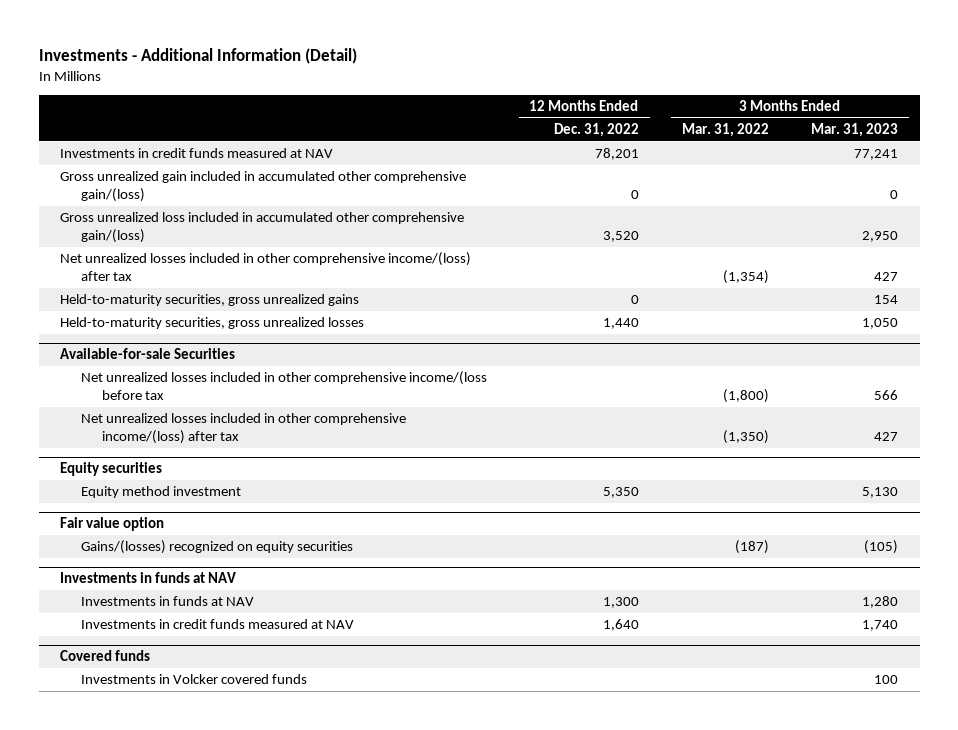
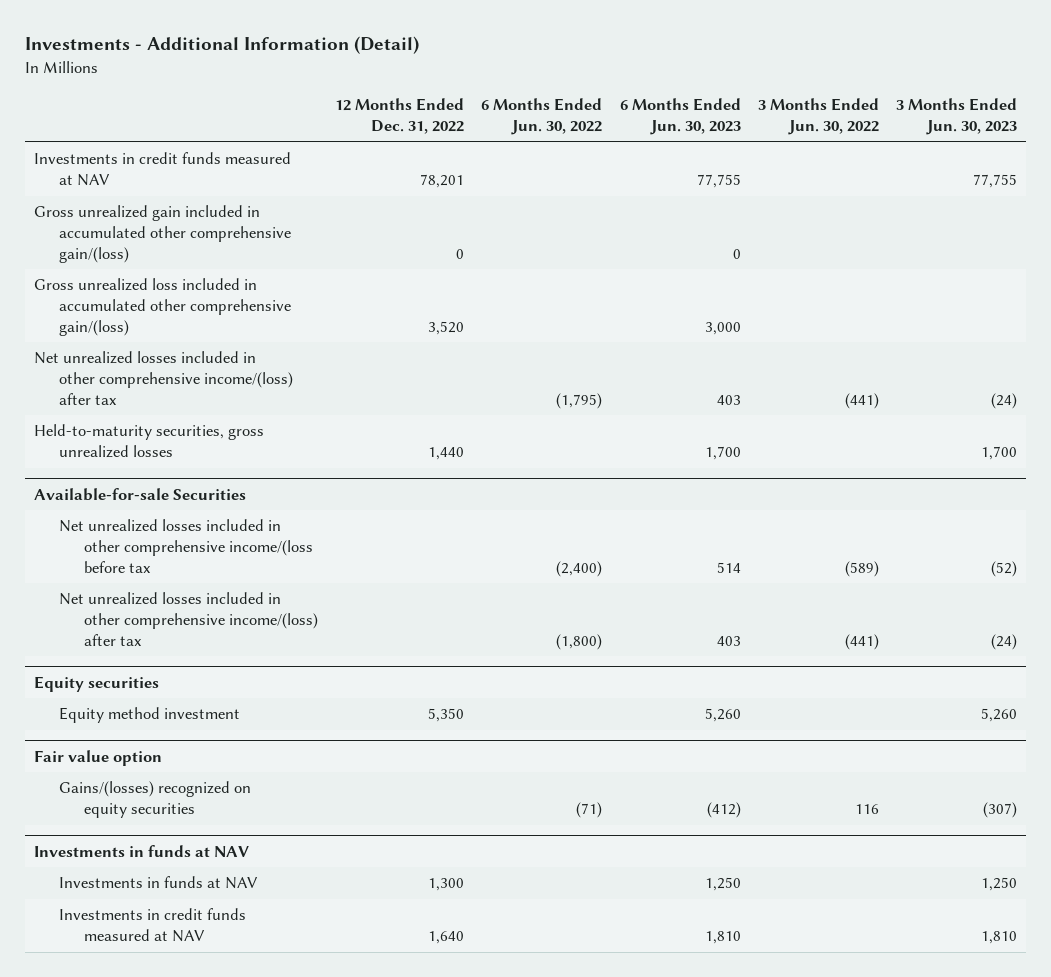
- | 12 Months Ended Dec. 31, 2022 | 3 Months Ended Mar. 31, 2022 | 3 Months Ended Mar. 31, 2023
+ | 12 Months Ended Dec. 31, 2022 | 6 Months Ended Jun. 30, 2022 | 6 Months Ended Jun. 30, 2023 | 3 Months Ended Jun. 30, 2022 | 3 Months Ended Jun. 30, 2023
- Held-to-maturity securities, gross unrealized gains | 0 | | 154
- Covered funds
- Investments in Volcker covered funds | | | 100

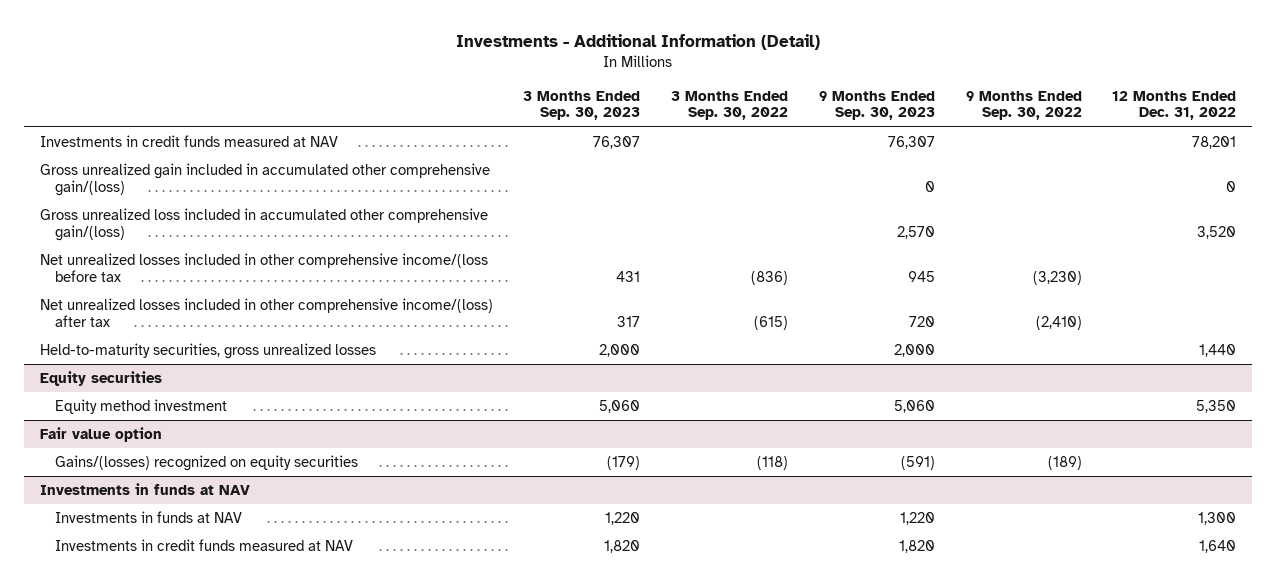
- | 12 Months Ended Dec. 31, 2022 | 6 Months Ended Jun. 30, 2022 | 6 Months Ended Jun. 30, 2023 | 3 Months Ended Jun. 30, 2022 | 3 Months Ended Jun. 30, 2023
+ | 3 Months Ended Sep. 30, 2023 | 3 Months Ended Sep. 30, 2022 | 9 Months Ended Sep. 30, 2023 | 9 Months Ended Sep. 30, 2022 | 12 Months Ended Dec. 31, 2022
- Net unrealized losses included in other comprehensive income/(loss) after tax | | (1,795) | 403 | (441) | (24)
- Available-for-sale Securities
moved down: Held-to-maturity securities, gross unrealized losses | 2,000 | | 2,000 | | 1,440

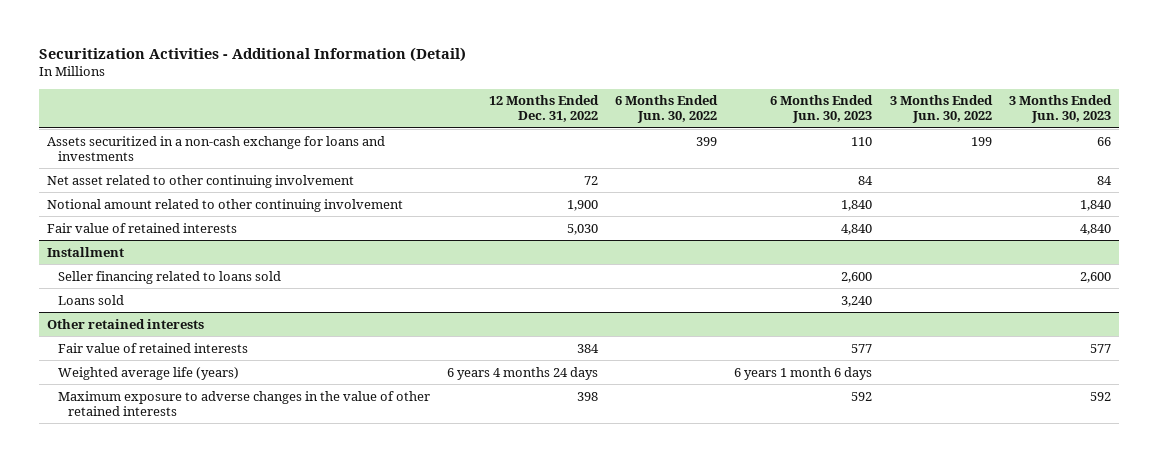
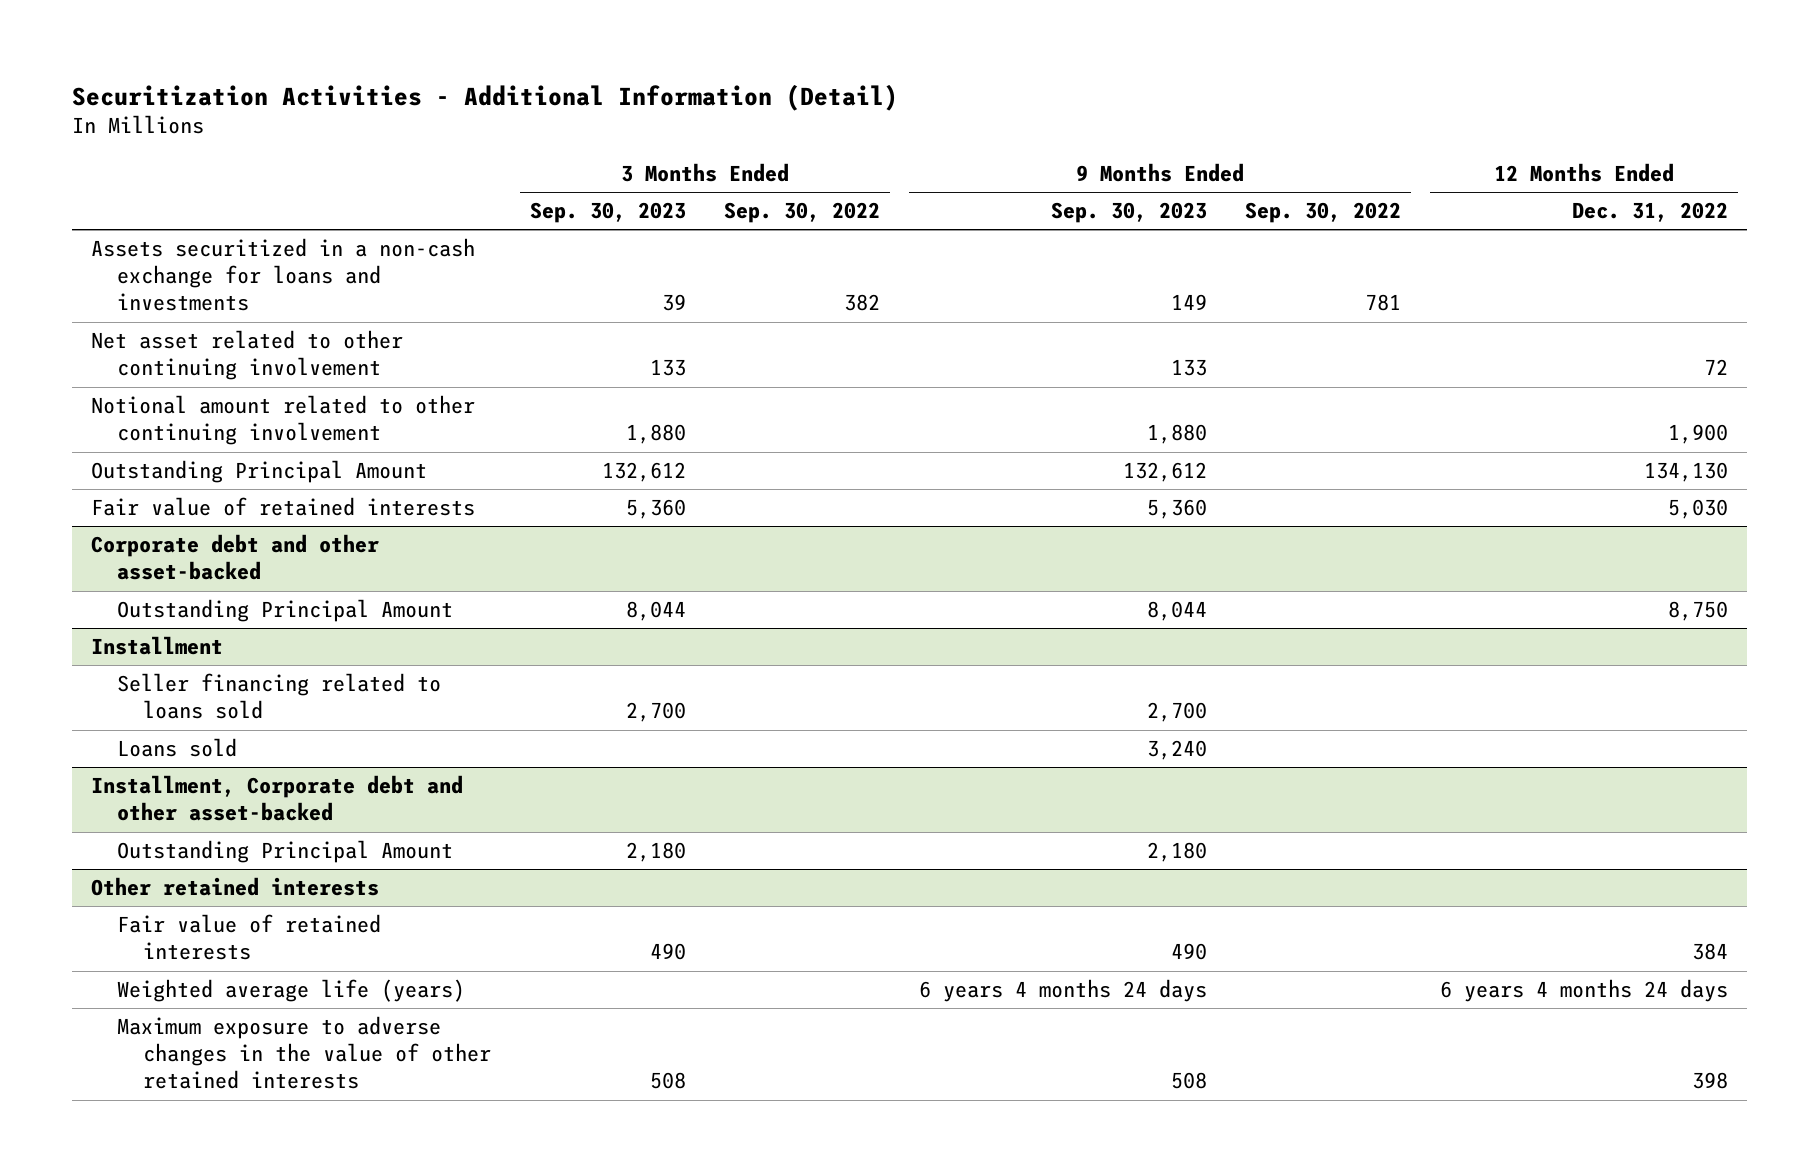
- | 12 Months Ended Dec. 31, 2022 | 6 Months Ended Jun. 30, 2022 | 6 Months Ended Jun. 30, 2023 | 3 Months Ended Jun. 30, 2022 | 3 Months Ended Jun. 30, 2023
+ | 3 Months Ended Sep. 30, 2023 | 3 Months Ended Sep. 30, 2022 | 9 Months Ended Sep. 30, 2023 | 9 Months Ended Sep. 30, 2022 | 12 Months Ended Dec. 31, 2022
+ Outstanding Principal Amount | 132,612 | | 132,612 | | 134,130
+ Corporate debt and other asset-backed
+ Outstanding Principal Amount | 8,044 | | 8,044 | | 8,750
+ Installment, Corporate debt and other asset-backed
+ Outstanding Principal Amount | 2,180 | | 2,180 | |

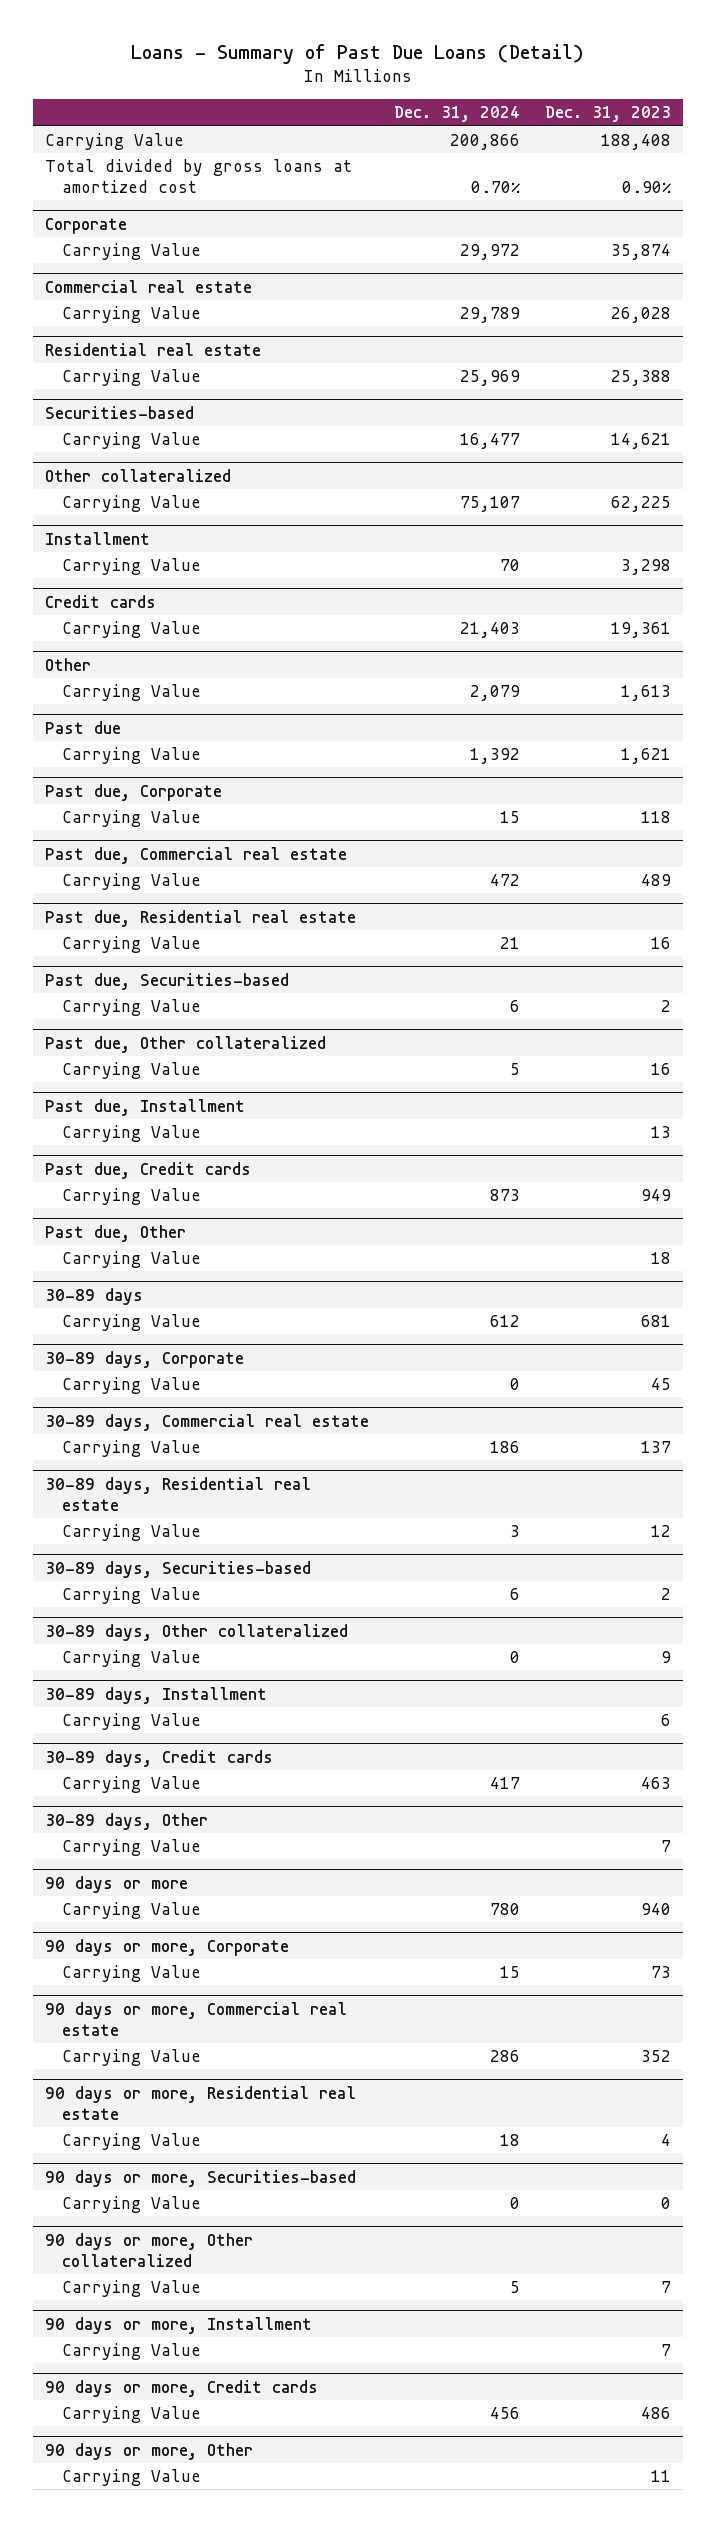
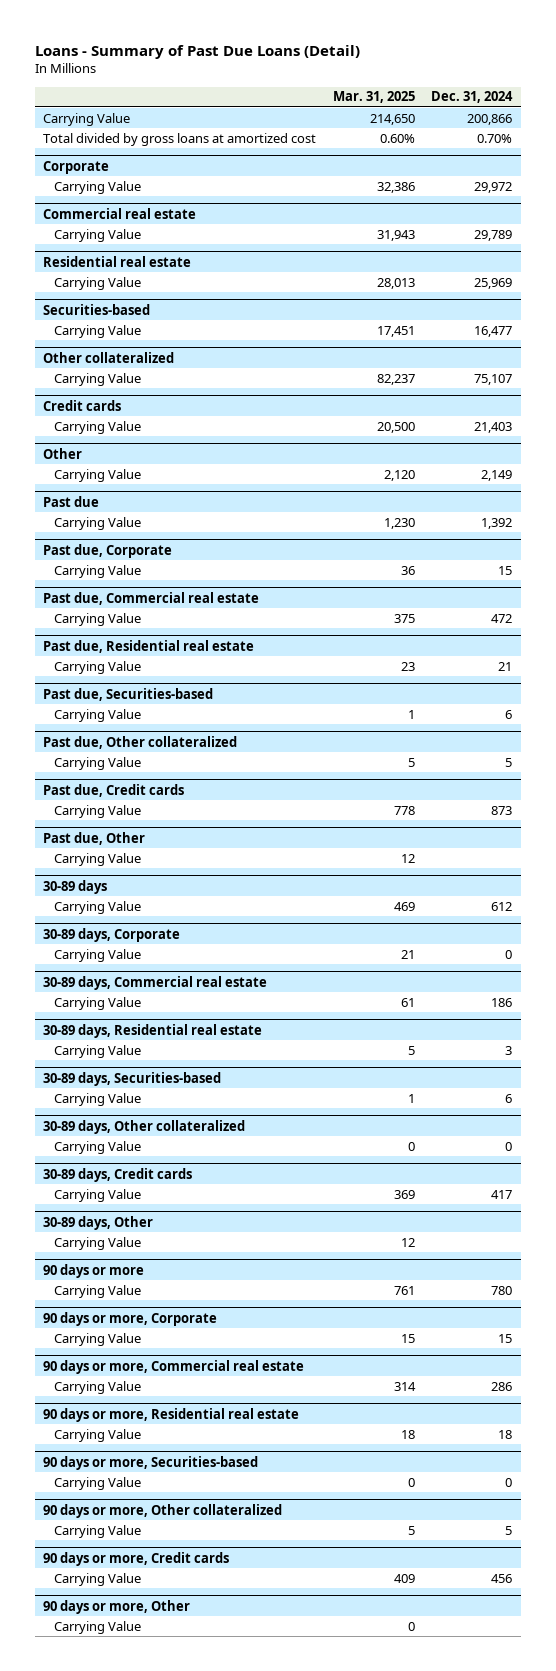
- | Dec. 31, 2024 | Dec. 31, 2023
+ | Mar. 31, 2025 | Dec. 31, 2024
- Installment
- Carrying Value | 70 | 3,298
@ Other
- Carrying Value | 2,079 | 1,613
+ Carrying Value | 2,120 | 2,149
- Past due, Installment
- Carrying Value | | 13
- 30-89 days, Installment
- Carrying Value | | 6
- 90 days or more, Installment
- Carrying Value | | 7

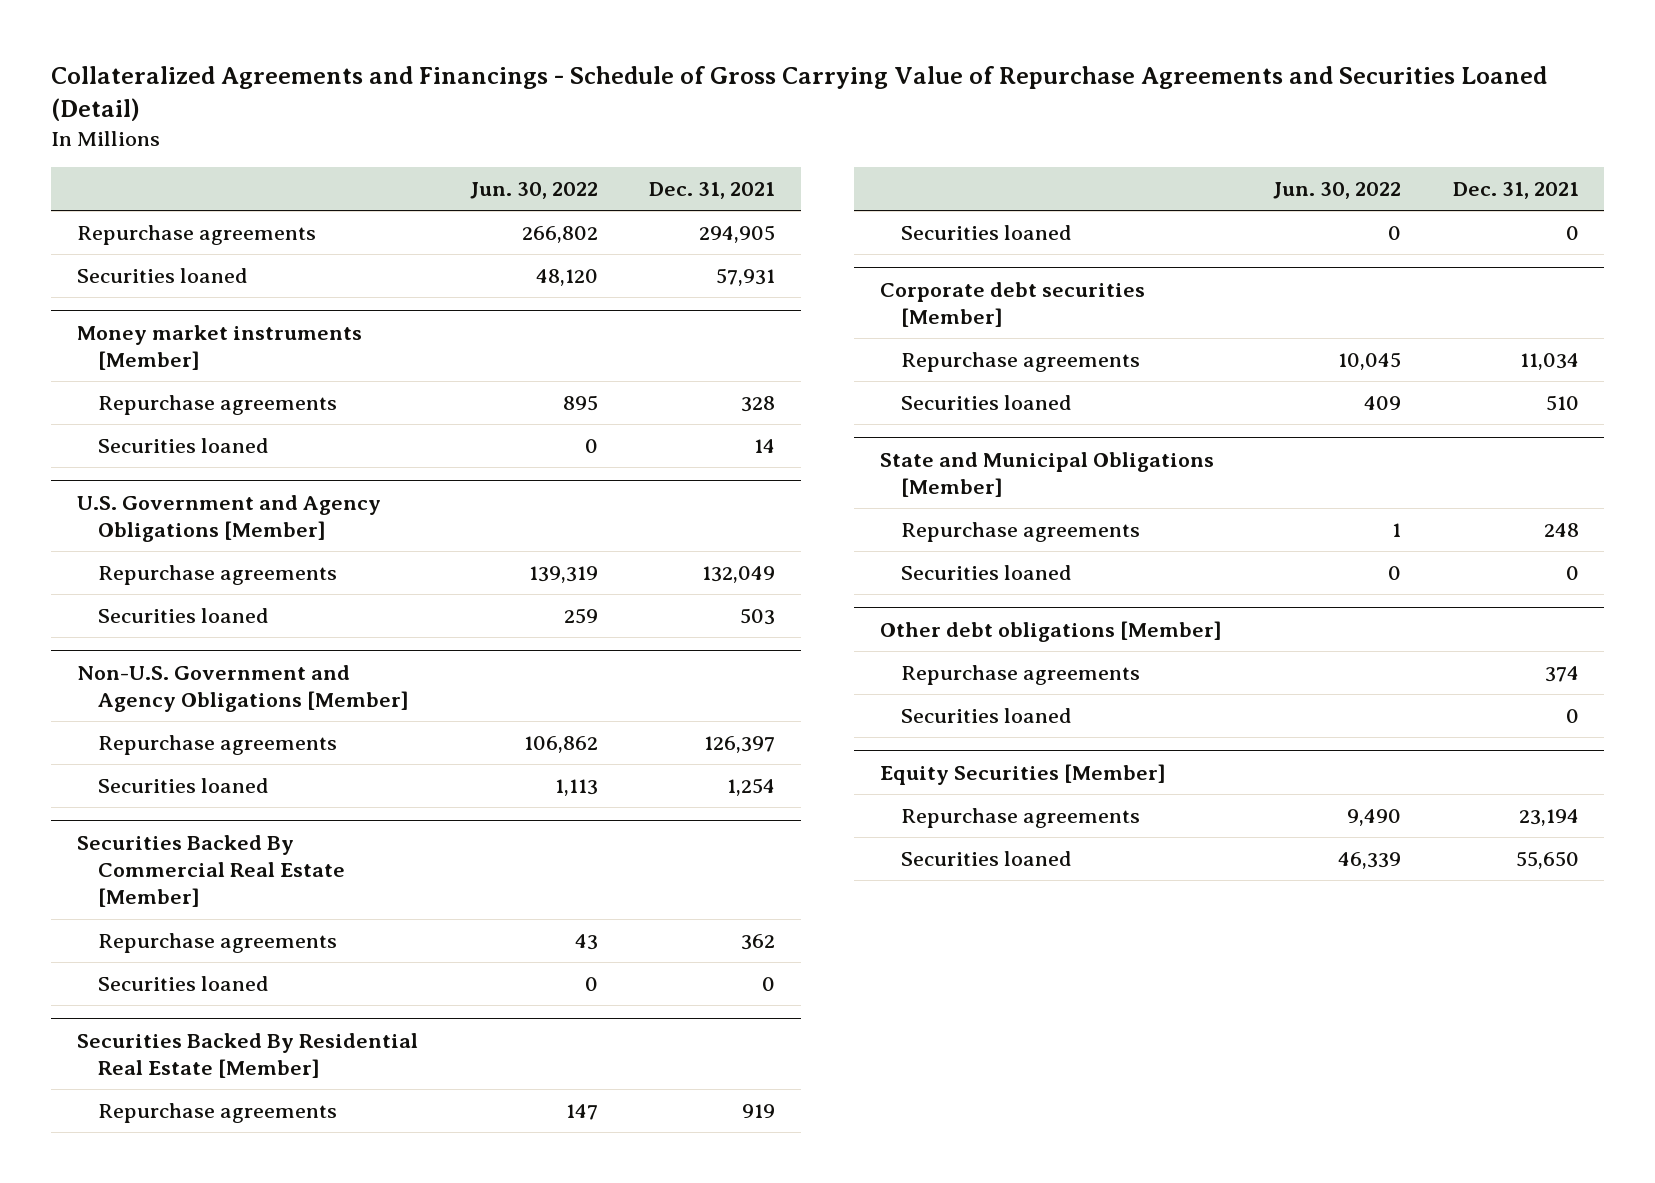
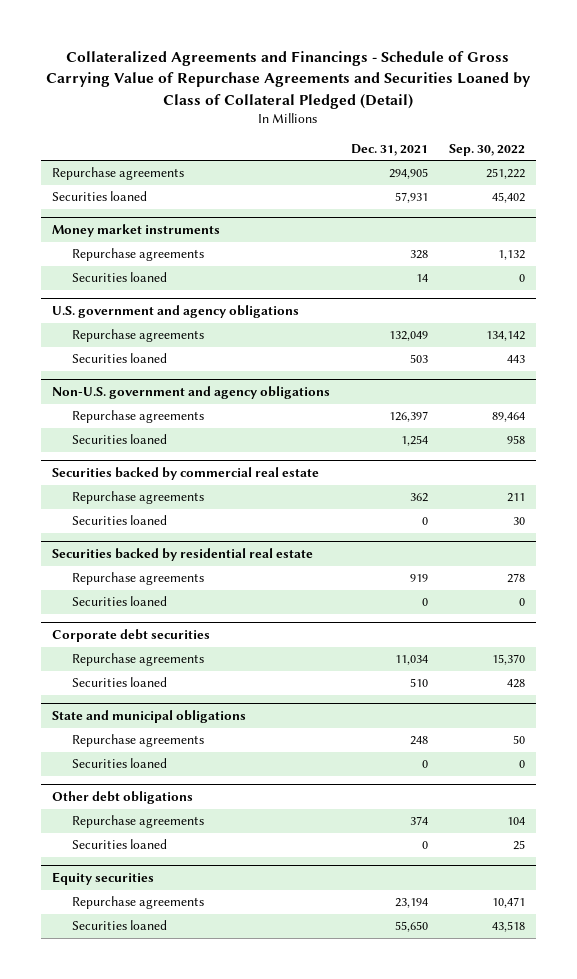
- Collateralized Agreements and Financings - Schedule of Gross Carrying Value of Repurchase Agreements and Securities Loaned (Detail)
+ Collateralized Agreements and Financings - Schedule of Gross Carrying Value of Repurchase Agreements and Securities Loaned by Class of Collateral Pledged (Detail)
- | Jun. 30, 2022 | Dec. 31, 2021
+ | Dec. 31, 2021 | Sep. 30, 2022
- Money market instruments [Member]
+ Money market instruments
- U.S. Government and Agency Obligations [Member]
+ U.S. government and agency obligations
- Non-U.S. Government and Agency Obligations [Member]
+ Non-U.S. government and agency obligations
- Securities Backed By Commercial Real Estate [Member]
+ Securities backed by commercial real estate
- Securities Backed By Residential Real Estate [Member]
+ Securities backed by residential real estate
- Corporate debt securities [Member]
+ Corporate debt securities
- State and Municipal Obligations [Member]
+ State and municipal obligations
- Other debt obligations [Member]
+ Other debt obligations
- Equity Securities [Member]
+ Equity securities

